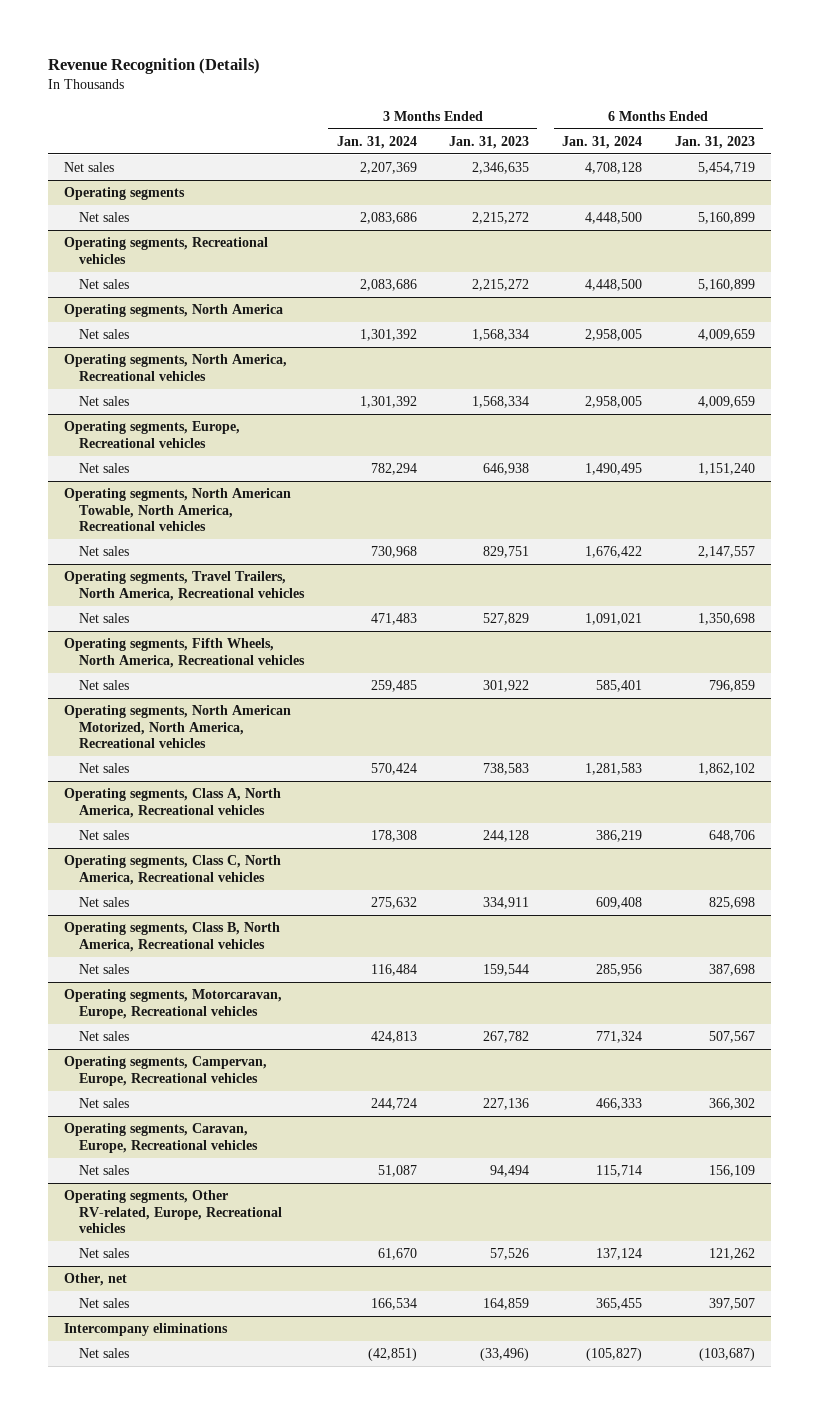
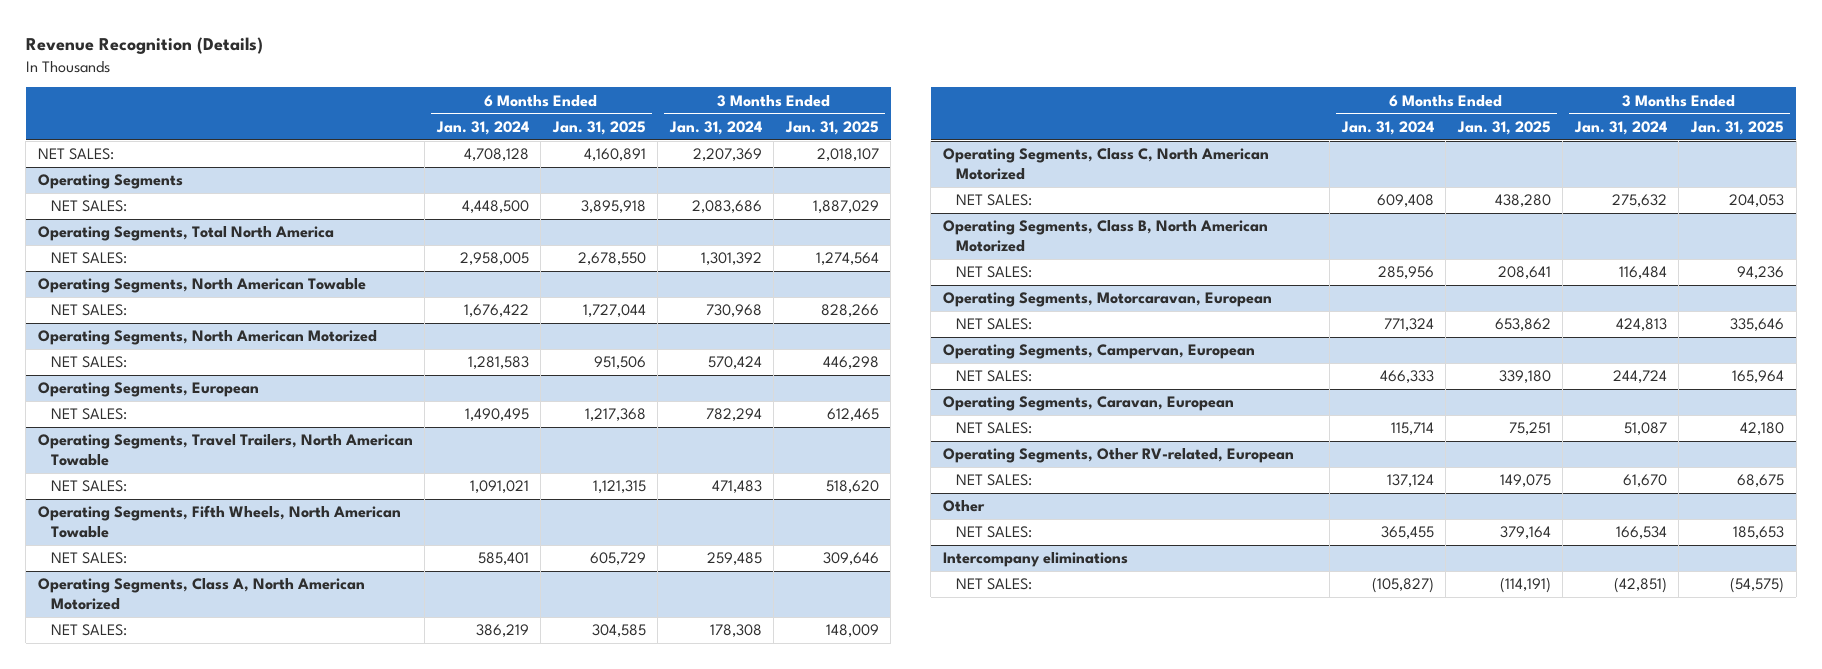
- | 3 Months Ended Jan. 31, 2024 | 3 Months Ended Jan. 31, 2023 | 6 Months Ended Jan. 31, 2024 | 6 Months Ended Jan. 31, 2023
+ | 6 Months Ended Jan. 31, 2024 | 6 Months Ended Jan. 31, 2025 | 3 Months Ended Jan. 31, 2024 | 3 Months Ended Jan. 31, 2025
- Net sales | 2,207,369 | 2,346,635 | 4,708,128 | 5,454,719
- Operating segments
- Net sales | 2,083,686 | 2,215,272 | 4,448,500 | 5,160,899
- Operating segments, Recreational vehicles
- Net sales | 2,083,686 | 2,215,272 | 4,448,500 | 5,160,899
- Operating segments, North America
- Net sales | 1,301,392 | 1,568,334 | 2,958,005 | 4,009,659
- Operating segments, North America, Recreational vehicles
- Net sales | 1,301,392 | 1,568,334 | 2,958,005 | 4,009,659
- Operating segments, Europe, Recreational vehicles
- Net sales | 782,294 | 646,938 | 1,490,495 | 1,151,240
- Operating segments, North American Towable, North America, Recreational vehicles
- Net sales | 730,968 | 829,751 | 1,676,422 | 2,147,557
- Operating segments, Travel Trailers, North America, Recreational vehicles
- Net sales | 471,483 | 527,829 | 1,091,021 | 1,350,698
- Operating segments, Fifth Wheels, North America, Recreational vehicles
- Net sales | 259,485 | 301,922 | 585,401 | 796,859
- Operating segments, North American Motorized, North America, Recreational vehicles
- Net sales | 570,424 | 738,583 | 1,281,583 | 1,862,102
- Operating segments, Class A, North America, Recreational vehicles
- Net sales | 178,308 | 244,128 | 386,219 | 648,706
- Operating segments, Class C, North America, Recreational vehicles
- Net sales | 275,632 | 334,911 | 609,408 | 825,698
- Operating segments, Class B, North America, Recreational vehicles
- Net sales | 116,484 | 159,544 | 285,956 | 387,698
- Operating segments, Motorcaravan, Europe, Recreational vehicles
- Net sales | 424,813 | 267,782 | 771,324 | 507,567
- Operating segments, Campervan, Europe, Recreational vehicles
- Net sales | 244,724 | 227,136 | 466,333 | 366,302
- Operating segments, Caravan, Europe, Recreational vehicles
- Net sales | 51,087 | 94,494 | 115,714 | 156,109
- Operating segments, Other RV-related, Europe, Recreational vehicles
- Net sales | 61,670 | 57,526 | 137,124 | 121,262
- Other, net
- Net sales | 166,534 | 164,859 | 365,455 | 397,507
+ NET SALES: | 4,708,128 | 4,160,891 | 2,207,369 | 2,018,107
+ Operating Segments
+ NET SALES: | 4,448,500 | 3,895,918 | 2,083,686 | 1,887,029
+ Operating Segments, Total North America
+ NET SALES: | 2,958,005 | 2,678,550 | 1,301,392 | 1,274,564
+ Operating Segments, North American Towable
+ NET SALES: | 1,676,422 | 1,727,044 | 730,968 | 828,266
+ Operating Segments, North American Motorized
+ NET SALES: | 1,281,583 | 951,506 | 570,424 | 446,298
+ Operating Segments, European
+ NET SALES: | 1,490,495 | 1,217,368 | 782,294 | 612,465
+ Operating Segments, Travel Trailers, North American Towable
+ NET SALES: | 1,091,021 | 1,121,315 | 471,483 | 518,620
+ Operating Segments, Fifth Wheels, North American Towable
+ NET SALES: | 585,401 | 605,729 | 259,485 | 309,646
+ Operating Segments, Class A, North American Motorized
+ NET SALES: | 386,219 | 304,585 | 178,308 | 148,009
+ Operating Segments, Class C, North American Motorized
+ NET SALES: | 609,408 | 438,280 | 275,632 | 204,053
+ Operating Segments, Class B, North American Motorized
+ NET SALES: | 285,956 | 208,641 | 116,484 | 94,236
+ Operating Segments, Motorcaravan, European
+ NET SALES: | 771,324 | 653,862 | 424,813 | 335,646
+ Operating Segments, Campervan, European
+ NET SALES: | 466,333 | 339,180 | 244,724 | 165,964
+ Operating Segments, Caravan, European
+ NET SALES: | 115,714 | 75,251 | 51,087 | 42,180
+ Operating Segments, Other RV-related, European
+ NET SALES: | 137,124 | 149,075 | 61,670 | 68,675
+ Other
+ NET SALES: | 365,455 | 379,164 | 166,534 | 185,653
@ Intercompany eliminations
- Net sales | (42,851) | (33,496) | (105,827) | (103,687)
+ NET SALES: | (105,827) | (114,191) | (42,851) | (54,575)

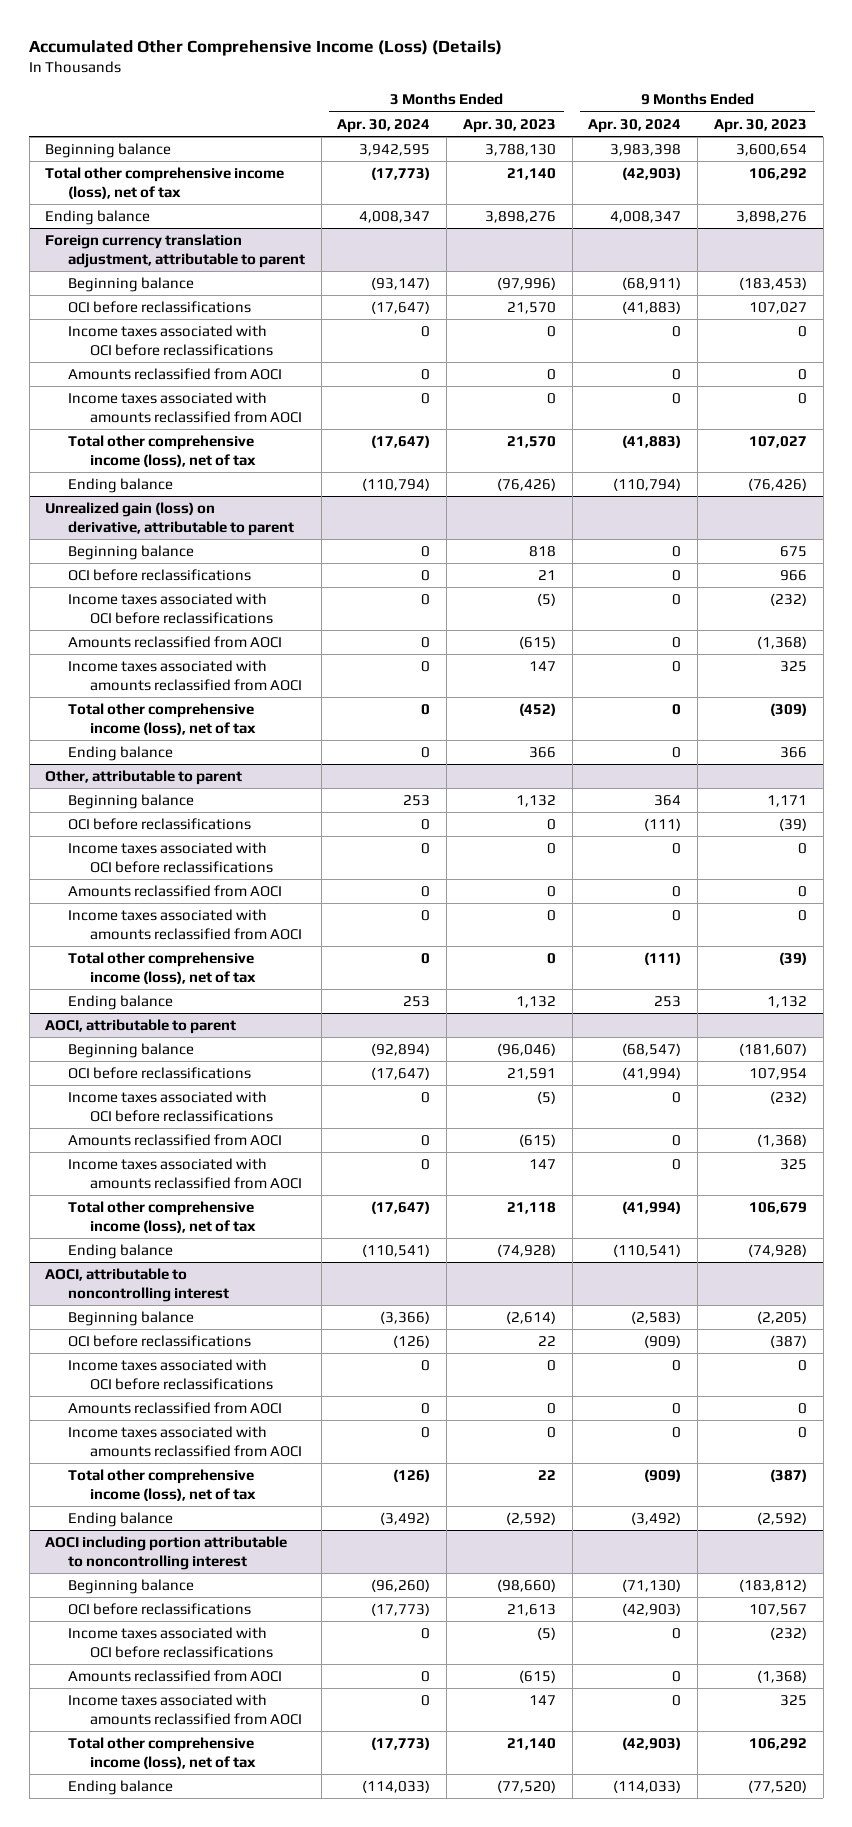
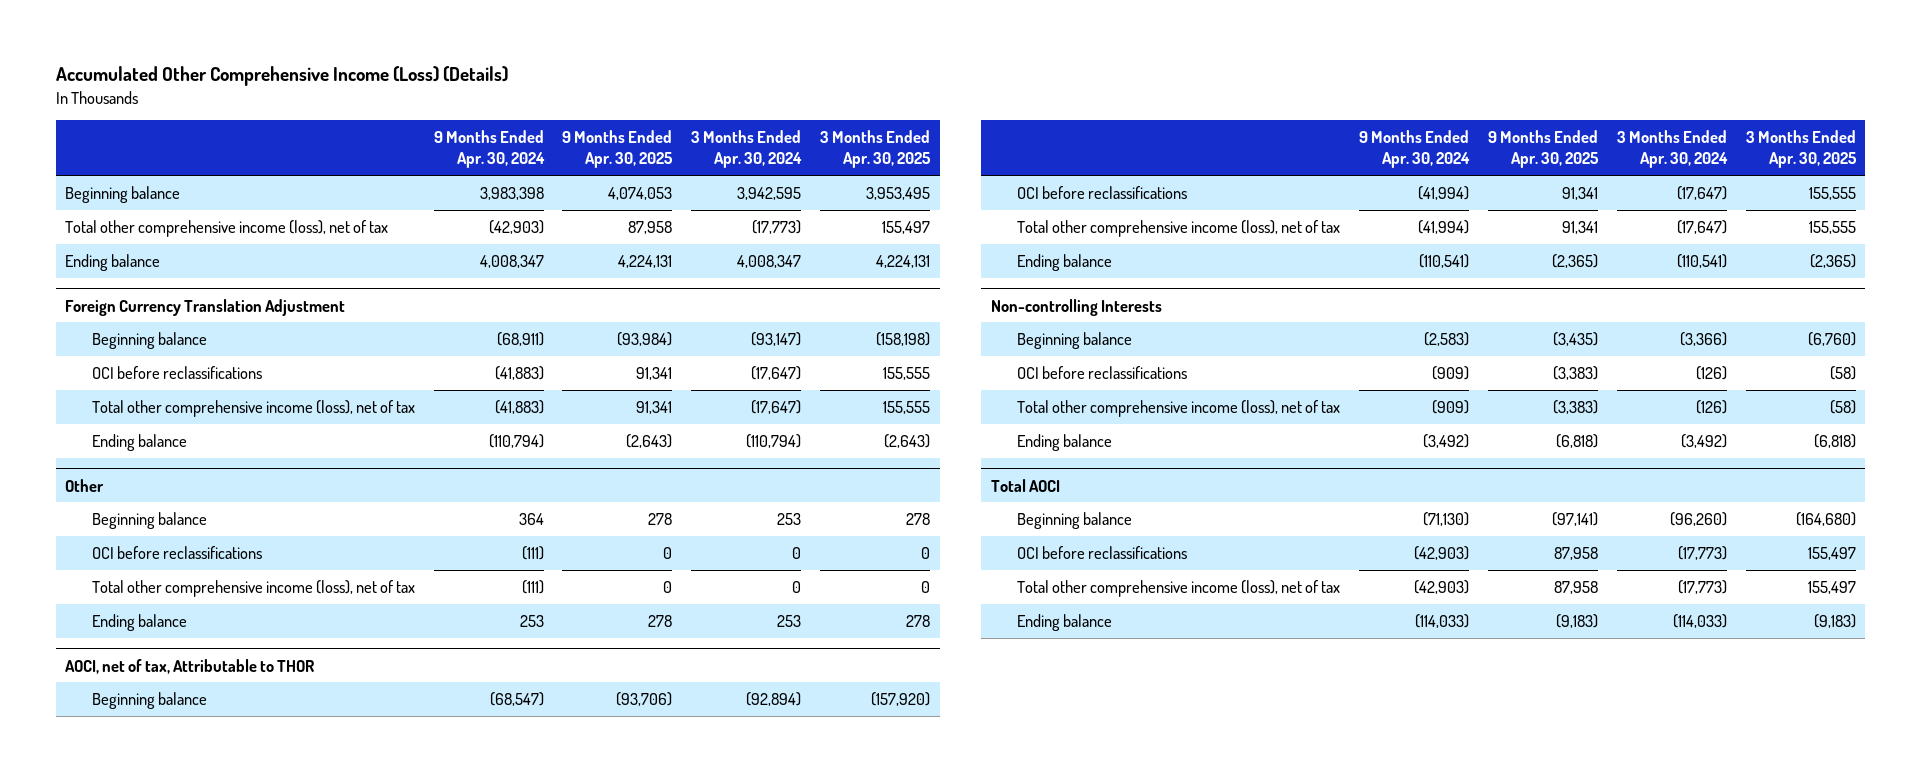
- | 3 Months Ended Apr. 30, 2024 | 3 Months Ended Apr. 30, 2023 | 9 Months Ended Apr. 30, 2024 | 9 Months Ended Apr. 30, 2023
+ | 9 Months Ended Apr. 30, 2024 | 9 Months Ended Apr. 30, 2025 | 3 Months Ended Apr. 30, 2024 | 3 Months Ended Apr. 30, 2025
- Foreign currency translation adjustment, attributable to parent
+ Foreign Currency Translation Adjustment
- Income taxes associated with OCI before reclassifications | 0 | 0 | 0 | 0
- Amounts reclassified from AOCI | 0 | 0 | 0 | 0
- Income taxes associated with amounts reclassified from AOCI | 0 | 0 | 0 | 0
- Unrealized gain (loss) on derivative, attributable to parent
- Beginning balance | 0 | 818 | 0 | 675
- OCI before reclassifications | 0 | 21 | 0 | 966
- Income taxes associated with OCI before reclassifications | 0 | (5) | 0 | (232)
- Amounts reclassified from AOCI | 0 | (615) | 0 | (1,368)
- Income taxes associated with amounts reclassified from AOCI | 0 | 147 | 0 | 325
- Total other comprehensive income (loss), net of tax | 0 | (452) | 0 | (309)
- Ending balance | 0 | 366 | 0 | 366
- Other, attributable to parent
+ Other
- Income taxes associated with OCI before reclassifications | 0 | 0 | 0 | 0
- Amounts reclassified from AOCI | 0 | 0 | 0 | 0
- Income taxes associated with amounts reclassified from AOCI | 0 | 0 | 0 | 0
- AOCI, attributable to parent
+ AOCI, net of tax, Attributable to THOR
- Income taxes associated with OCI before reclassifications | 0 | (5) | 0 | (232)
- Amounts reclassified from AOCI | 0 | (615) | 0 | (1,368)
- Income taxes associated with amounts reclassified from AOCI | 0 | 147 | 0 | 325
- AOCI, attributable to noncontrolling interest
+ Non-controlling Interests
- Income taxes associated with OCI before reclassifications | 0 | 0 | 0 | 0
- Amounts reclassified from AOCI | 0 | 0 | 0 | 0
- Income taxes associated with amounts reclassified from AOCI | 0 | 0 | 0 | 0
- AOCI including portion attributable to noncontrolling interest
+ Total AOCI
- Income taxes associated with OCI before reclassifications | 0 | (5) | 0 | (232)
- Amounts reclassified from AOCI | 0 | (615) | 0 | (1,368)
- Income taxes associated with amounts reclassified from AOCI | 0 | 147 | 0 | 325

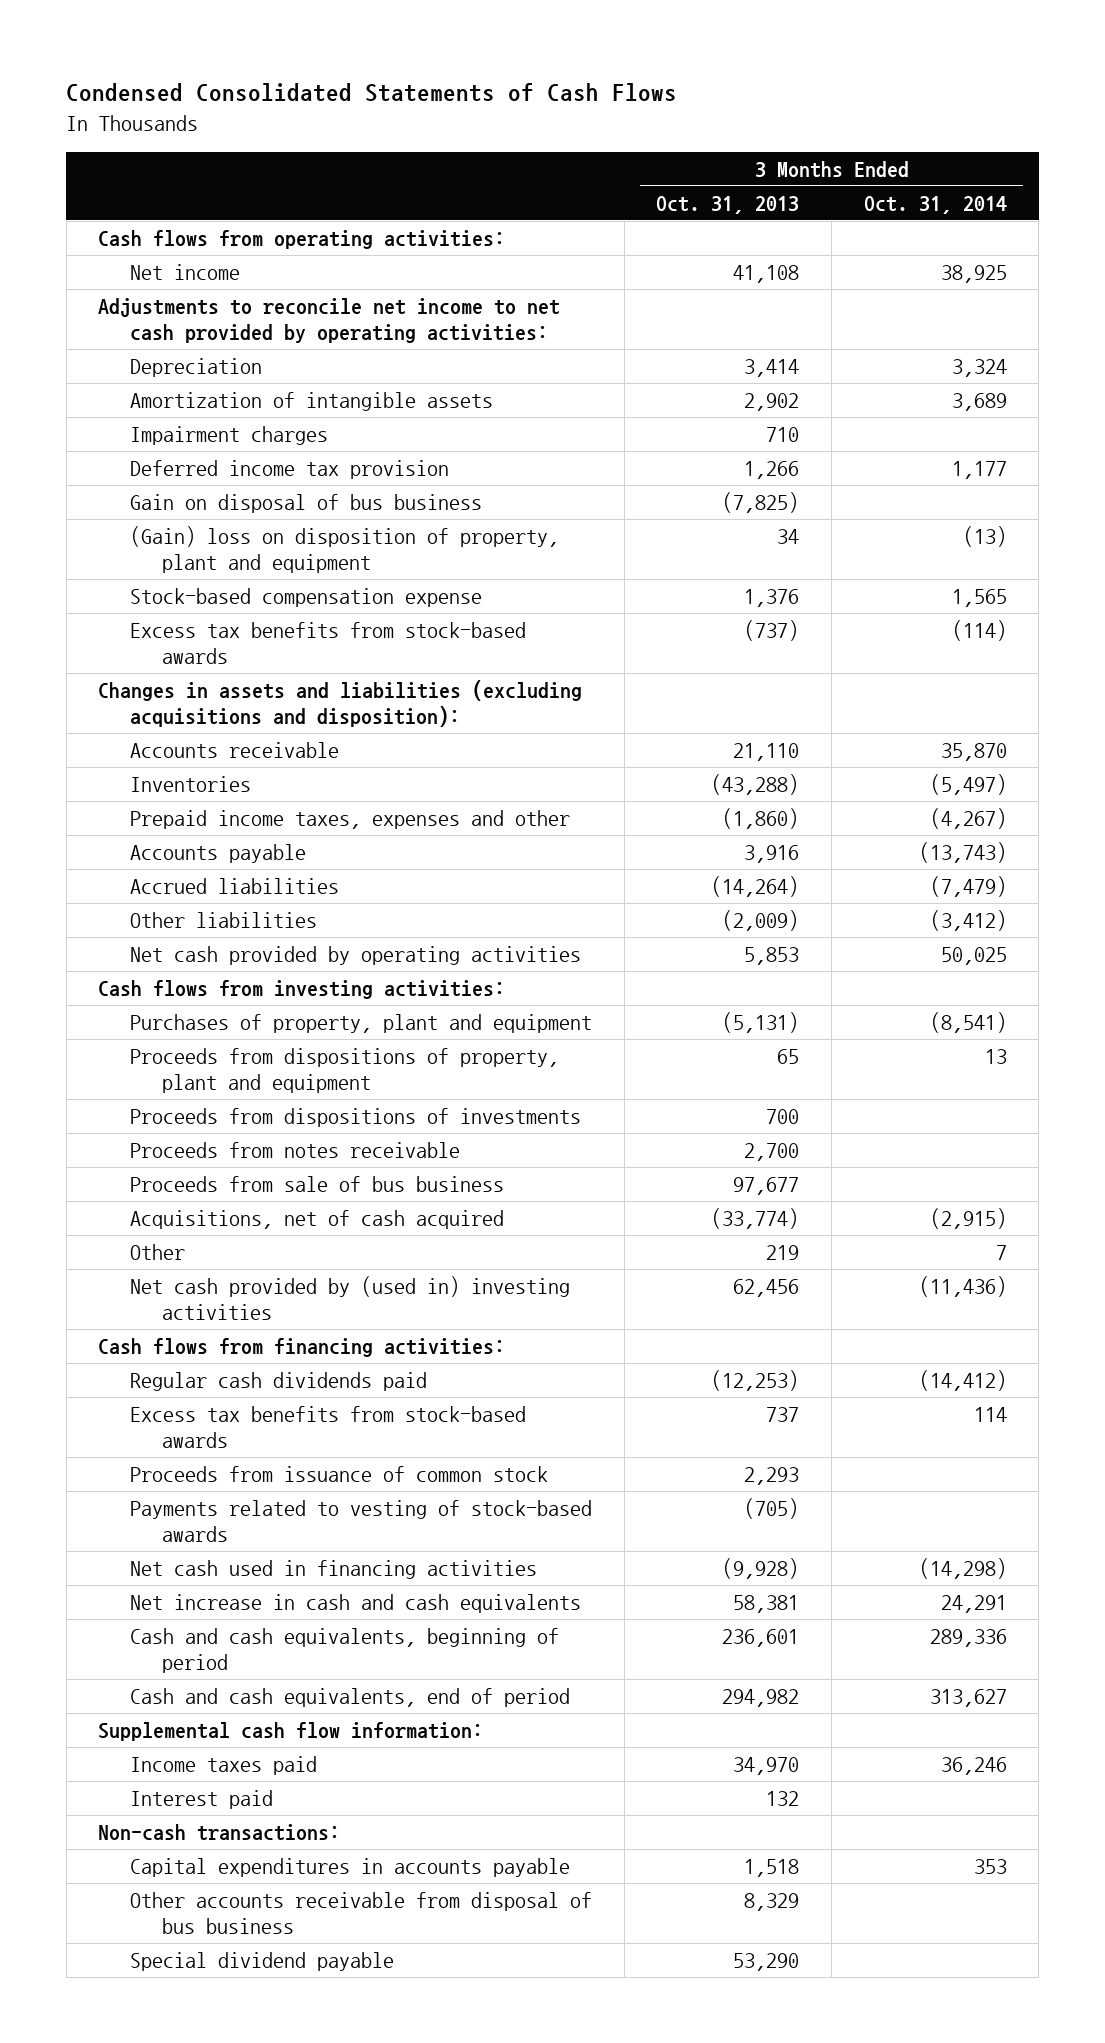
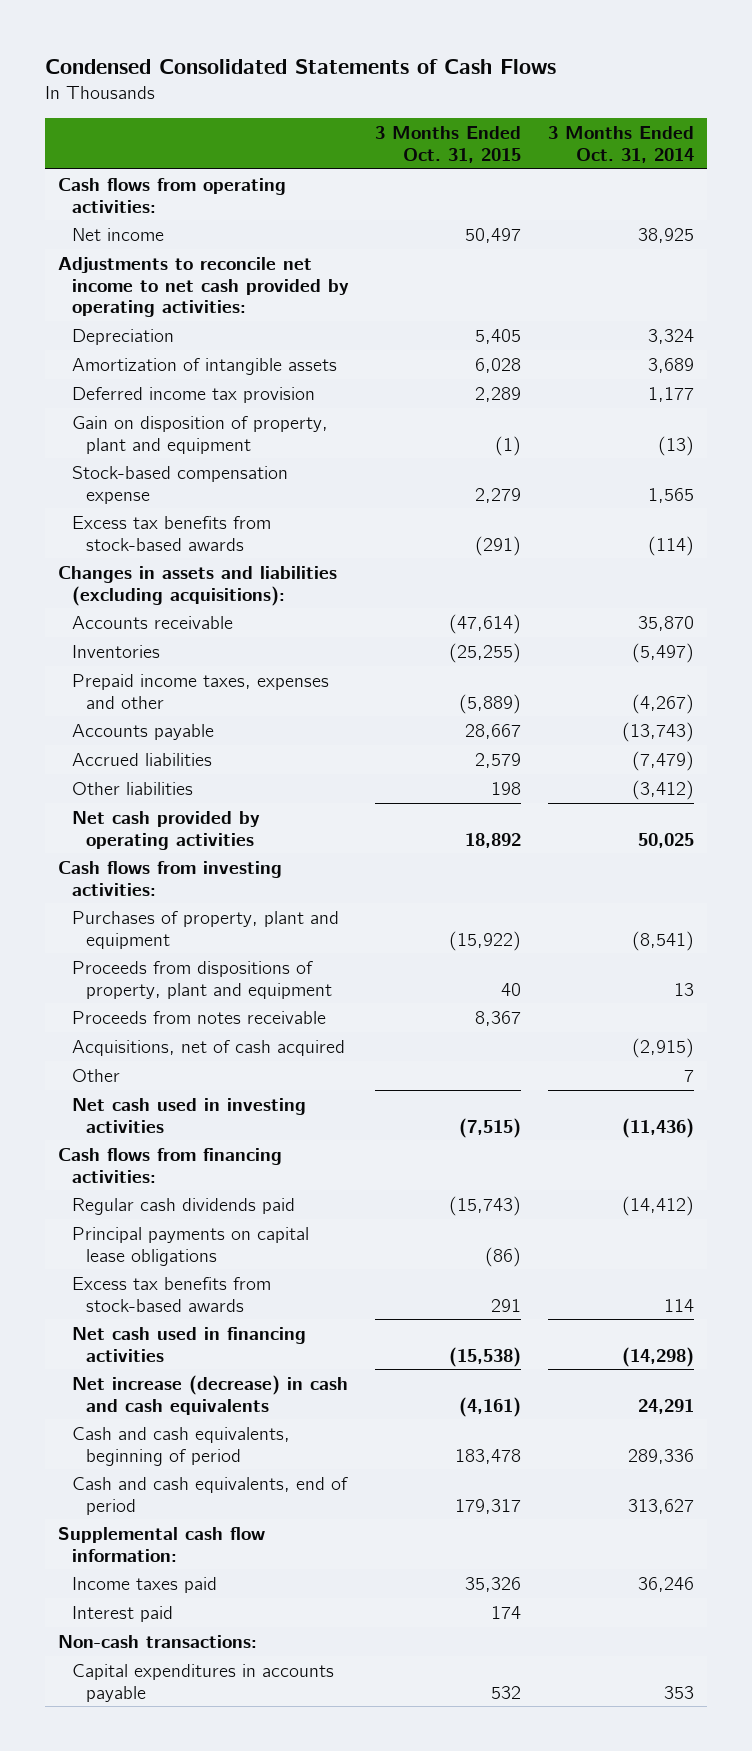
- | 3 Months Ended Oct. 31, 2013 | 3 Months Ended Oct. 31, 2014
+ | 3 Months Ended Oct. 31, 2015 | 3 Months Ended Oct. 31, 2014
- Impairment charges | 710 |
- Gain on disposal of bus business | (7,825) |
- (Gain) loss on disposition of property, plant and equipment | 34 | (13)
+ Gain on disposition of property, plant and equipment | (1) | (13)
- Changes in assets and liabilities (excluding acquisitions and disposition):
+ Changes in assets and liabilities (excluding acquisitions):
- Proceeds from dispositions of investments | 700 |
- Proceeds from sale of bus business | 97,677 |
- Net cash provided by (used in) investing activities | 62,456 | (11,436)
+ Net cash used in investing activities | (7,515) | (11,436)
+ Principal payments on capital lease obligations | (86) |
- Proceeds from issuance of common stock | 2,293 |
- Payments related to vesting of stock-based awards | (705) |
- Net increase in cash and cash equivalents | 58,381 | 24,291
+ Net increase (decrease) in cash and cash equivalents | (4,161) | 24,291
- Other accounts receivable from disposal of bus business | 8,329 |
- Special dividend payable | 53,290 |

